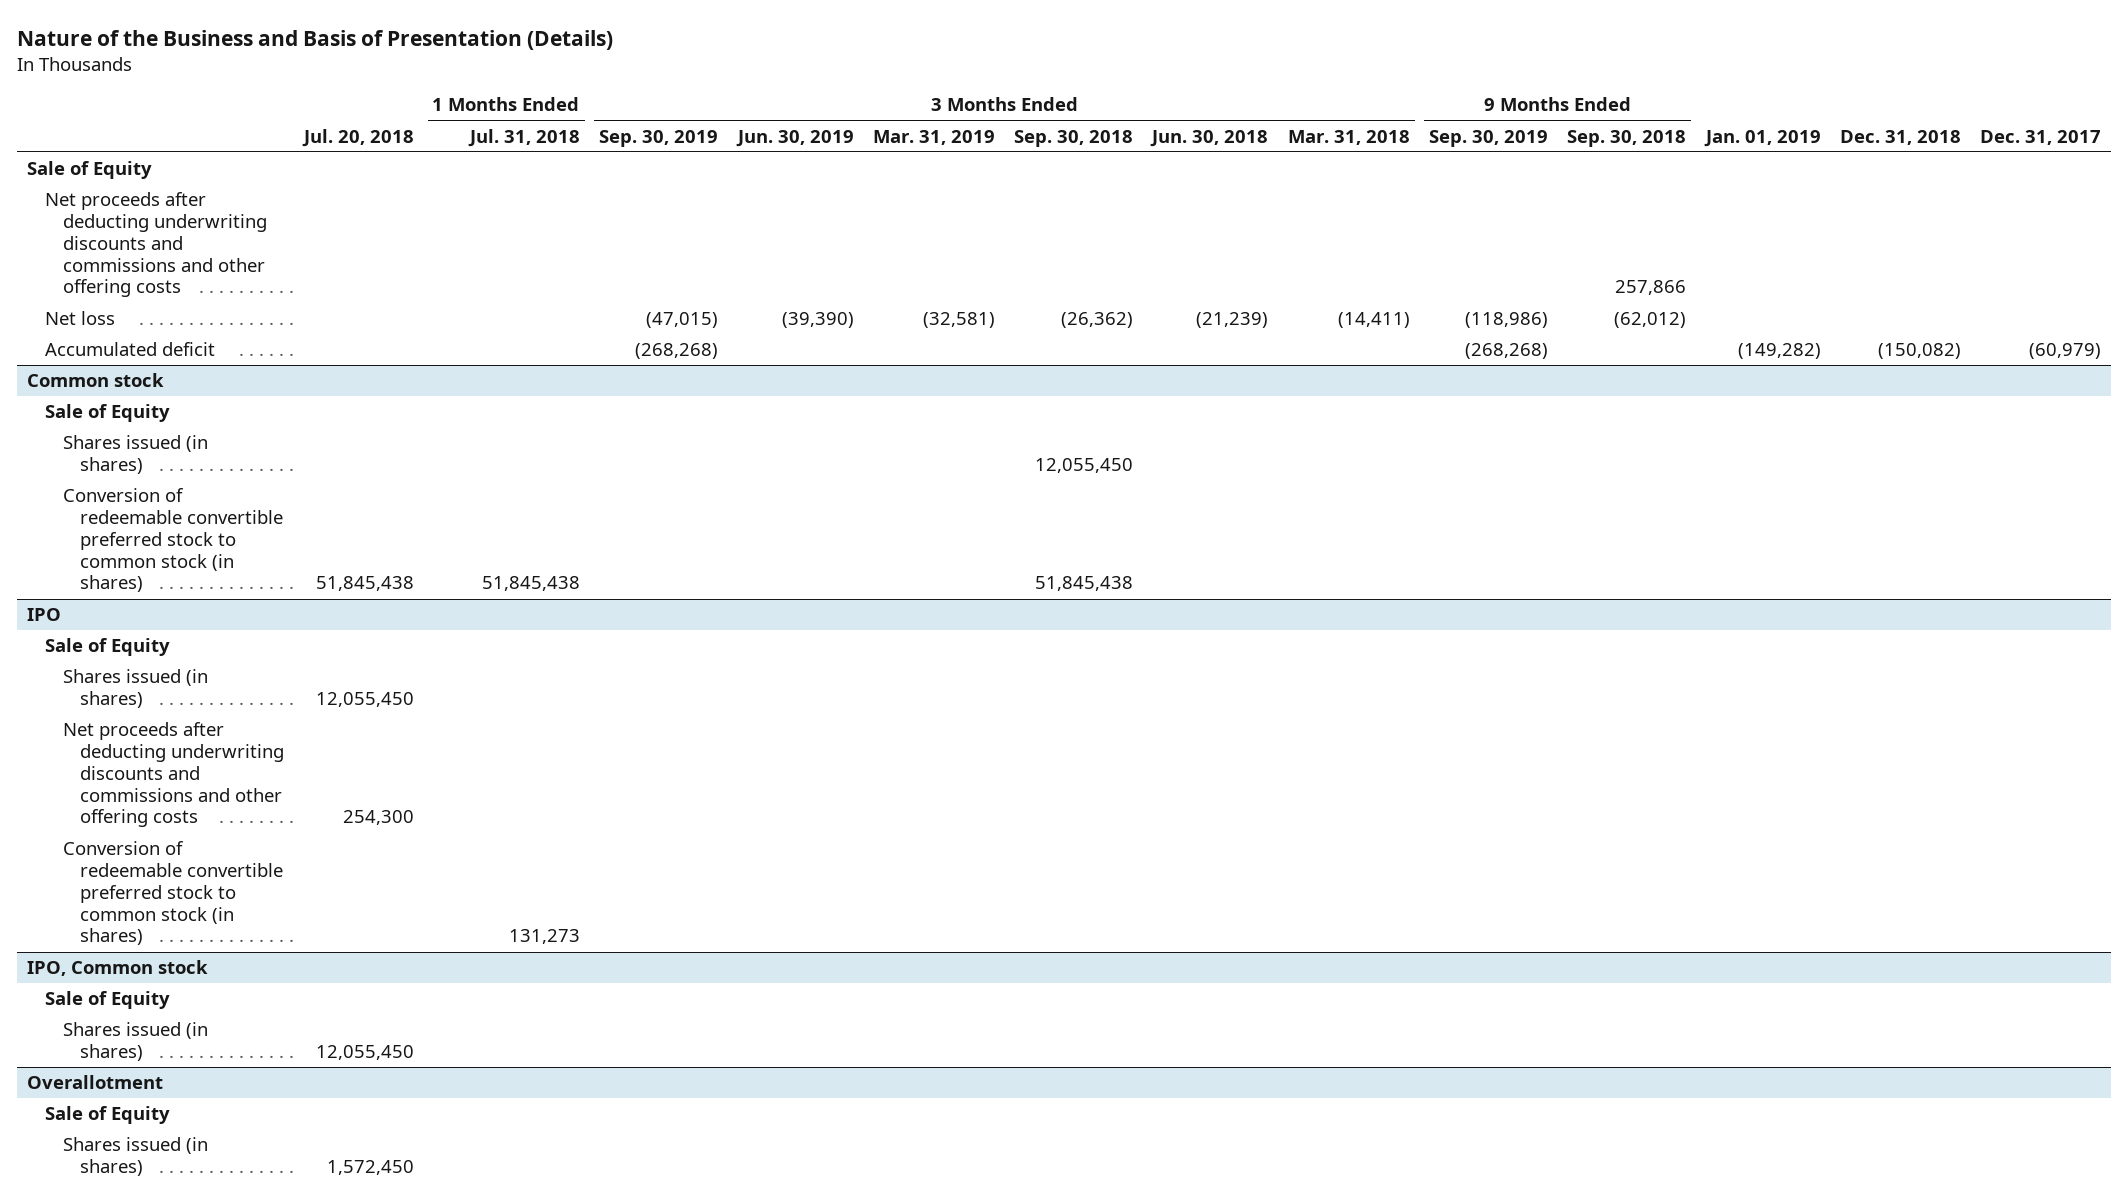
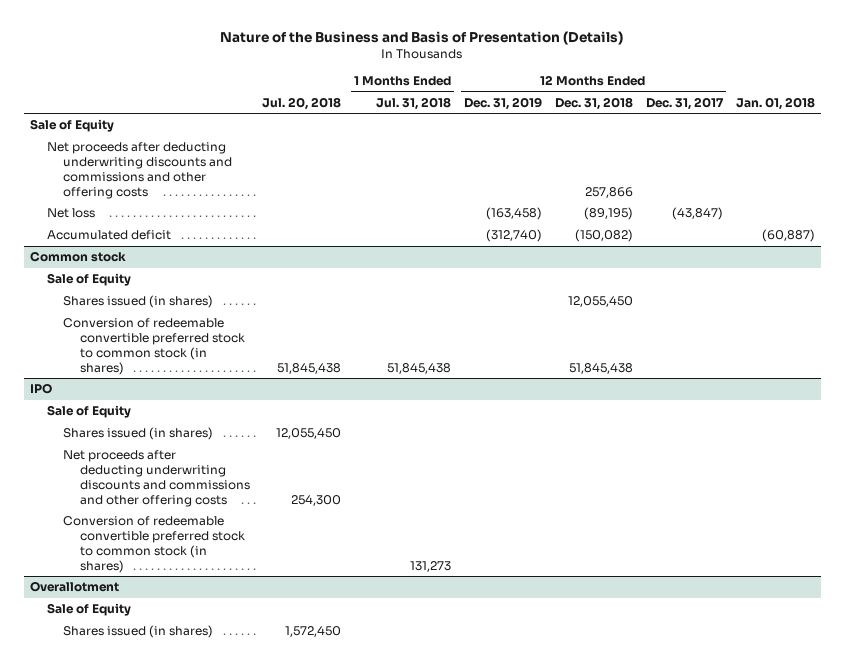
- | Jul. 20, 2018 | 1 Months Ended Jul. 31, 2018 | 3 Months Ended Sep. 30, 2019 | 3 Months Ended Jun. 30, 2019 | 3 Months Ended Mar. 31, 2019 | 3 Months Ended Sep. 30, 2018 | 3 Months Ended Jun. 30, 2018 | 3 Months Ended Mar. 31, 2018 | 9 Months Ended Sep. 30, 2019 | 9 Months Ended Sep. 30, 2018 | Jan. 01, 2019 | Dec. 31, 2018 | Dec. 31, 2017
+ | Jul. 20, 2018 | 1 Months Ended Jul. 31, 2018 | 12 Months Ended Dec. 31, 2019 | 12 Months Ended Dec. 31, 2018 | 12 Months Ended Dec. 31, 2017 | Jan. 01, 2018
- IPO, Common stock
- Sale of Equity
- Shares issued (in shares) | 12,055,450 | | | | | | | | | | | |

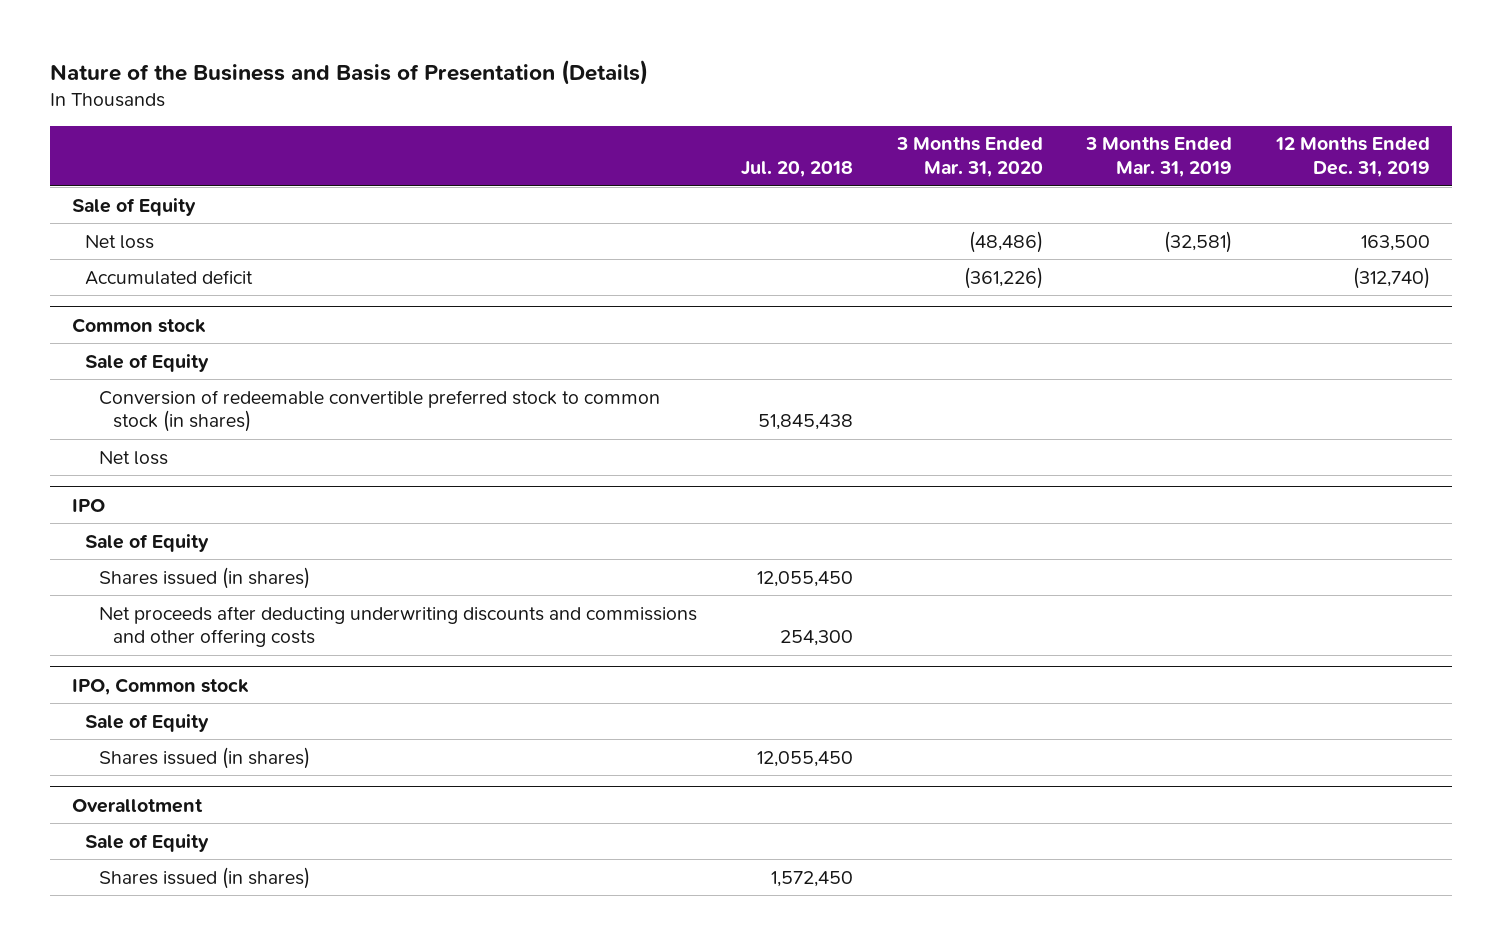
- | Jul. 20, 2018 | 1 Months Ended Jul. 31, 2018 | 12 Months Ended Dec. 31, 2019 | 12 Months Ended Dec. 31, 2018 | 12 Months Ended Dec. 31, 2017 | Jan. 01, 2018
+ | Jul. 20, 2018 | 3 Months Ended Mar. 31, 2020 | 3 Months Ended Mar. 31, 2019 | 12 Months Ended Dec. 31, 2019
- Net proceeds after deducting underwriting discounts and commissions and other offering costs | | | | 257,866 | |
- Net loss | | | (163,458) | (89,195) | (43,847) |
+ Net loss | | (48,486) | (32,581) | 163,500
@ Common stock
- Shares issued (in shares) | | | | 12,055,450 | |
+ Net loss
@ IPO
- Conversion of redeemable convertible preferred stock to common stock (in shares) | | 131,273 | | | |
+ IPO, Common stock
+ Sale of Equity
+ Shares issued (in shares) | 12,055,450 | | |

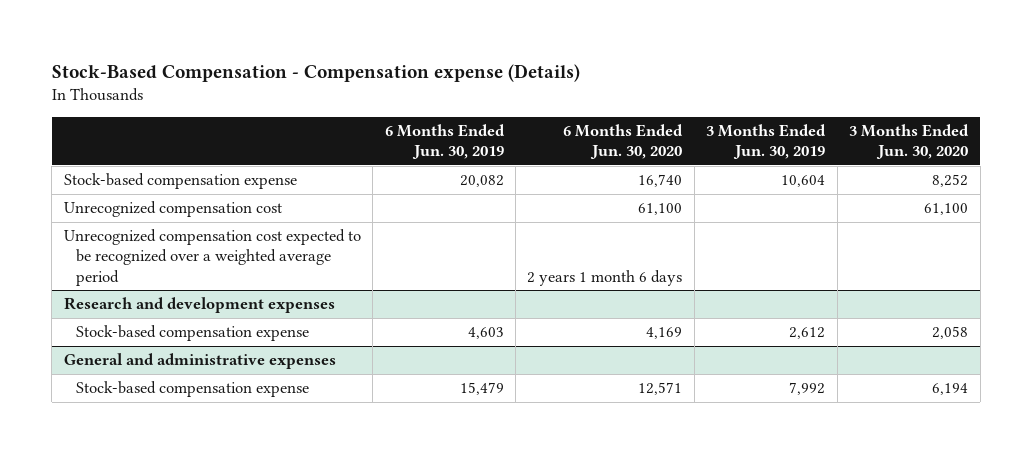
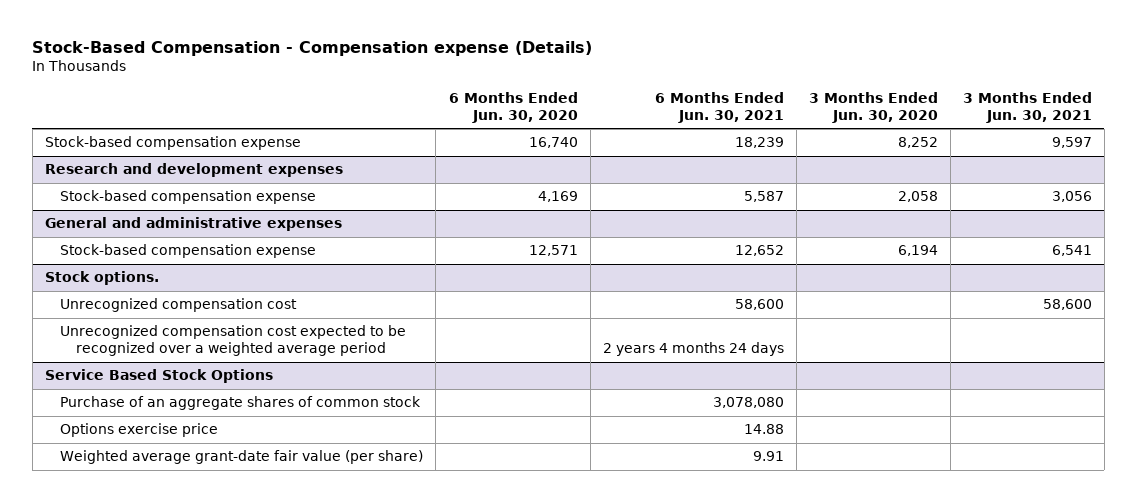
- | 6 Months Ended Jun. 30, 2019 | 6 Months Ended Jun. 30, 2020 | 3 Months Ended Jun. 30, 2019 | 3 Months Ended Jun. 30, 2020
+ | 6 Months Ended Jun. 30, 2020 | 6 Months Ended Jun. 30, 2021 | 3 Months Ended Jun. 30, 2020 | 3 Months Ended Jun. 30, 2021
- Unrecognized compensation cost | | 61,100 | | 61,100
- Unrecognized compensation cost expected to be recognized over a weighted average period | | 2 years 1 month 6 days | |
+ Stock options.
+ Unrecognized compensation cost | | 58,600 | | 58,600
+ Unrecognized compensation cost expected to be recognized over a weighted average period | | 2 years 4 months 24 days | |
+ Service Based Stock Options
+ Purchase of an aggregate shares of common stock | | 3,078,080 | |
+ Options exercise price | | 14.88 | |
+ Weighted average grant-date fair value (per share) | | 9.91 | |

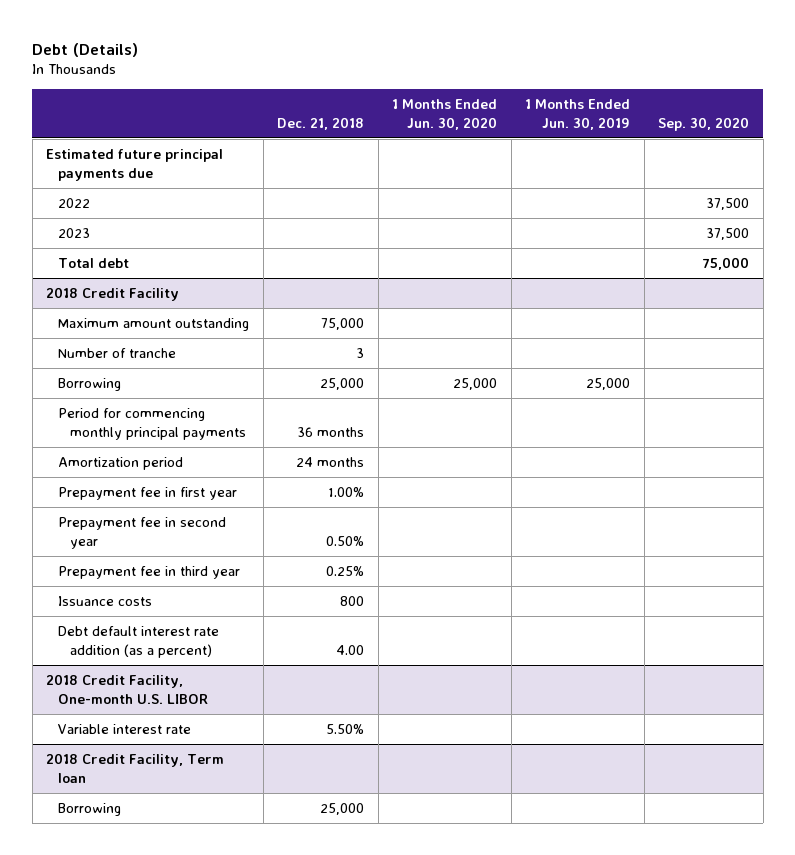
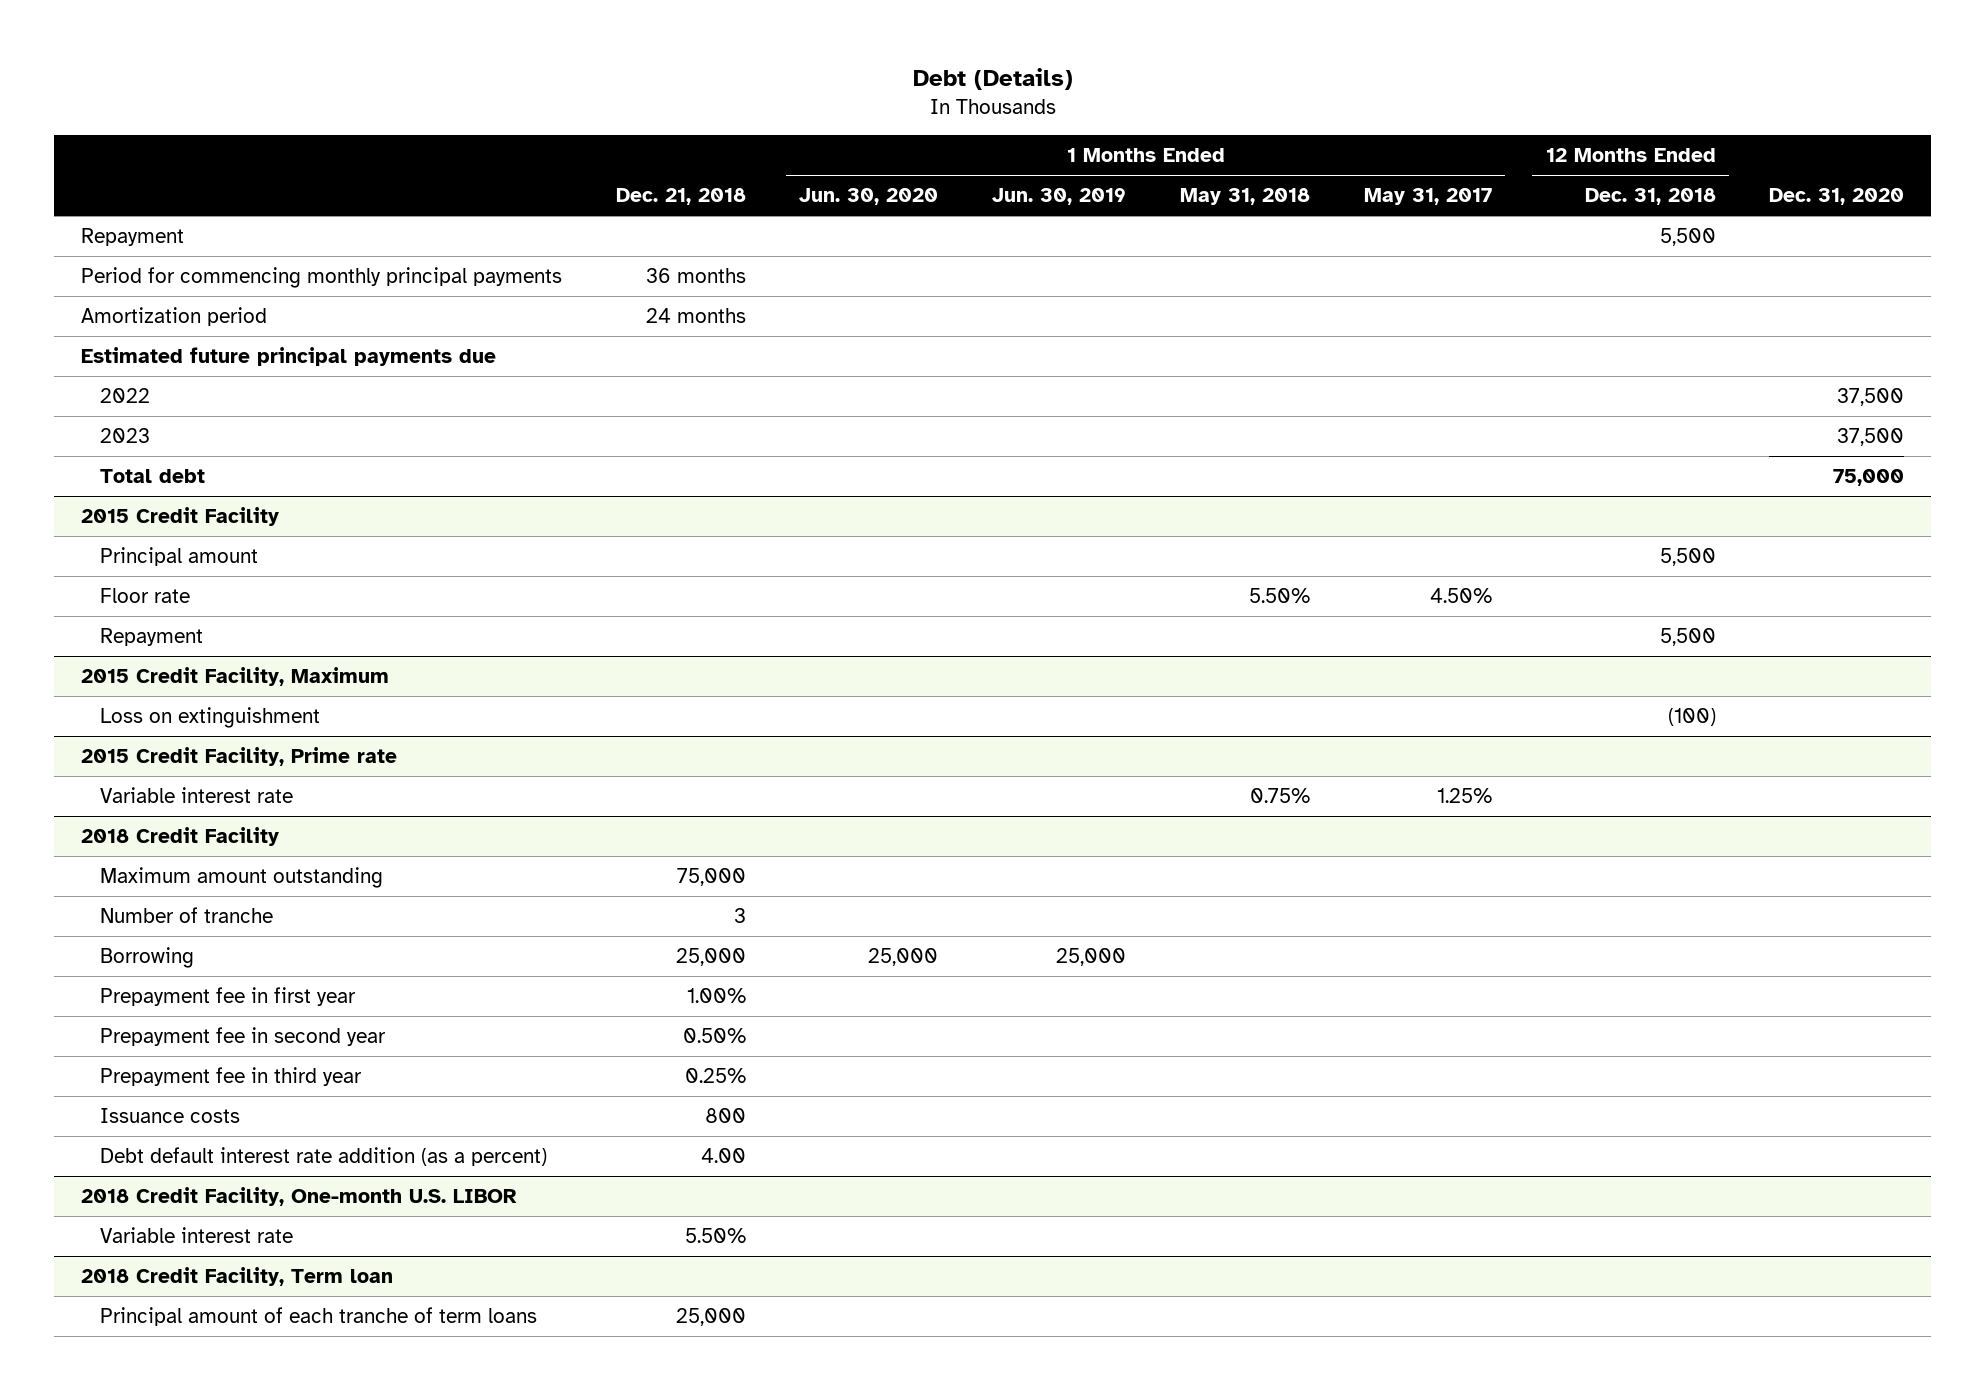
- | Dec. 21, 2018 | 1 Months Ended Jun. 30, 2020 | 1 Months Ended Jun. 30, 2019 | Sep. 30, 2020
+ | Dec. 21, 2018 | 1 Months Ended Jun. 30, 2020 | 1 Months Ended Jun. 30, 2019 | 1 Months Ended May 31, 2018 | 1 Months Ended May 31, 2017 | 12 Months Ended Dec. 31, 2018 | Dec. 31, 2020
+ Repayment | | | | | | 5,500 |
+ Period for commencing monthly principal payments | 36 months | | | | | |
+ Amortization period | 24 months | | | | | |
+ 2015 Credit Facility
+ Principal amount | | | | | | 5,500 |
+ Floor rate | | | | 5.50% | 4.50% | |
+ Repayment | | | | | | 5,500 |
+ 2015 Credit Facility, Maximum
+ Loss on extinguishment | | | | | | (100) |
+ 2015 Credit Facility, Prime rate
+ Variable interest rate | | | | 0.75% | 1.25% | |
@ 2018 Credit Facility
- Period for commencing monthly principal payments | 36 months | | |
- Amortization period | 24 months | | |
@ 2018 Credit Facility, Term loan
- Borrowing | 25,000 | | |
+ Principal amount of each tranche of term loans | 25,000 | | | | | |

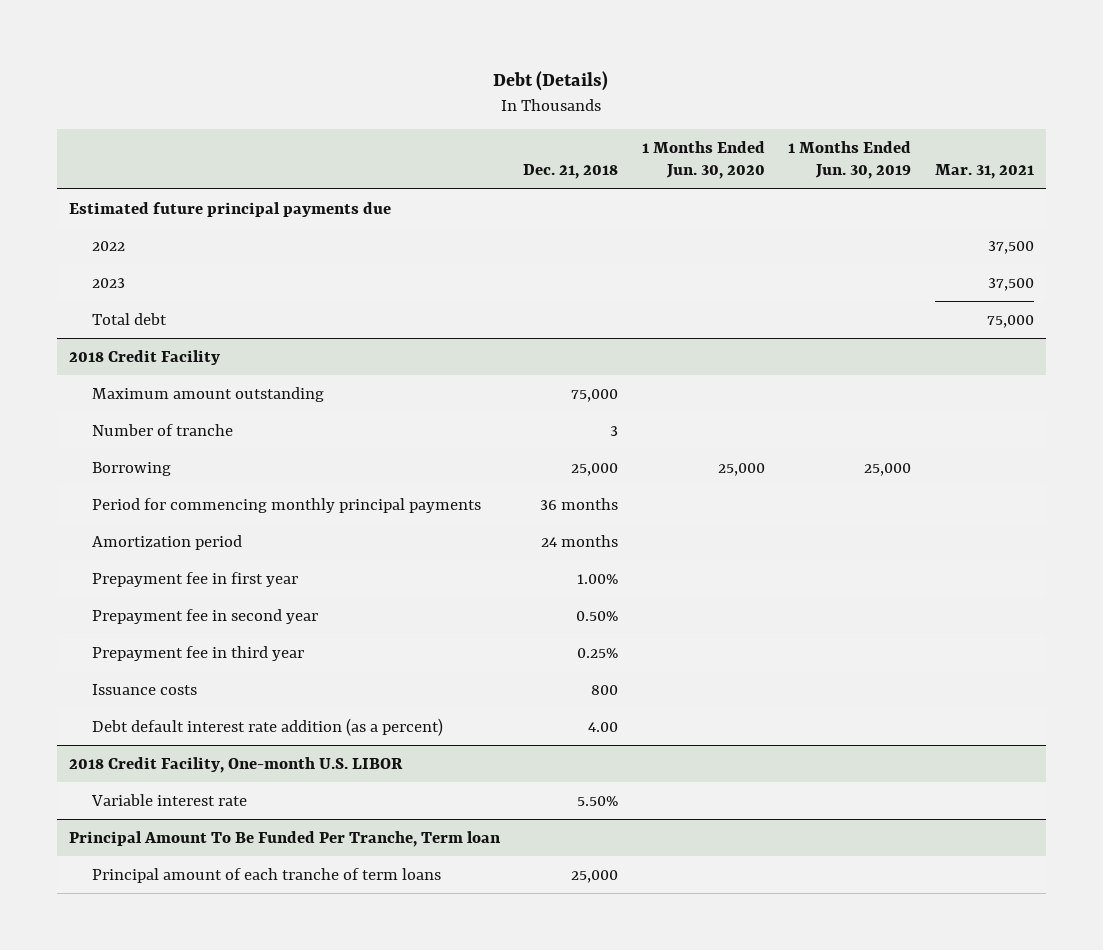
- | Dec. 21, 2018 | 1 Months Ended Jun. 30, 2020 | 1 Months Ended Jun. 30, 2019 | 1 Months Ended May 31, 2018 | 1 Months Ended May 31, 2017 | 12 Months Ended Dec. 31, 2018 | Dec. 31, 2020
+ | Dec. 21, 2018 | 1 Months Ended Jun. 30, 2020 | 1 Months Ended Jun. 30, 2019 | Mar. 31, 2021
- Repayment | | | | | | 5,500 |
- Period for commencing monthly principal payments | 36 months | | | | | |
- Amortization period | 24 months | | | | | |
- 2015 Credit Facility
- Principal amount | | | | | | 5,500 |
- Floor rate | | | | 5.50% | 4.50% | |
- Repayment | | | | | | 5,500 |
- 2015 Credit Facility, Maximum
- Loss on extinguishment | | | | | | (100) |
- 2015 Credit Facility, Prime rate
- Variable interest rate | | | | 0.75% | 1.25% | |
@ 2018 Credit Facility
+ Period for commencing monthly principal payments | 36 months | | |
+ Amortization period | 24 months | | |
- 2018 Credit Facility, Term loan
+ Principal Amount To Be Funded Per Tranche, Term loan

